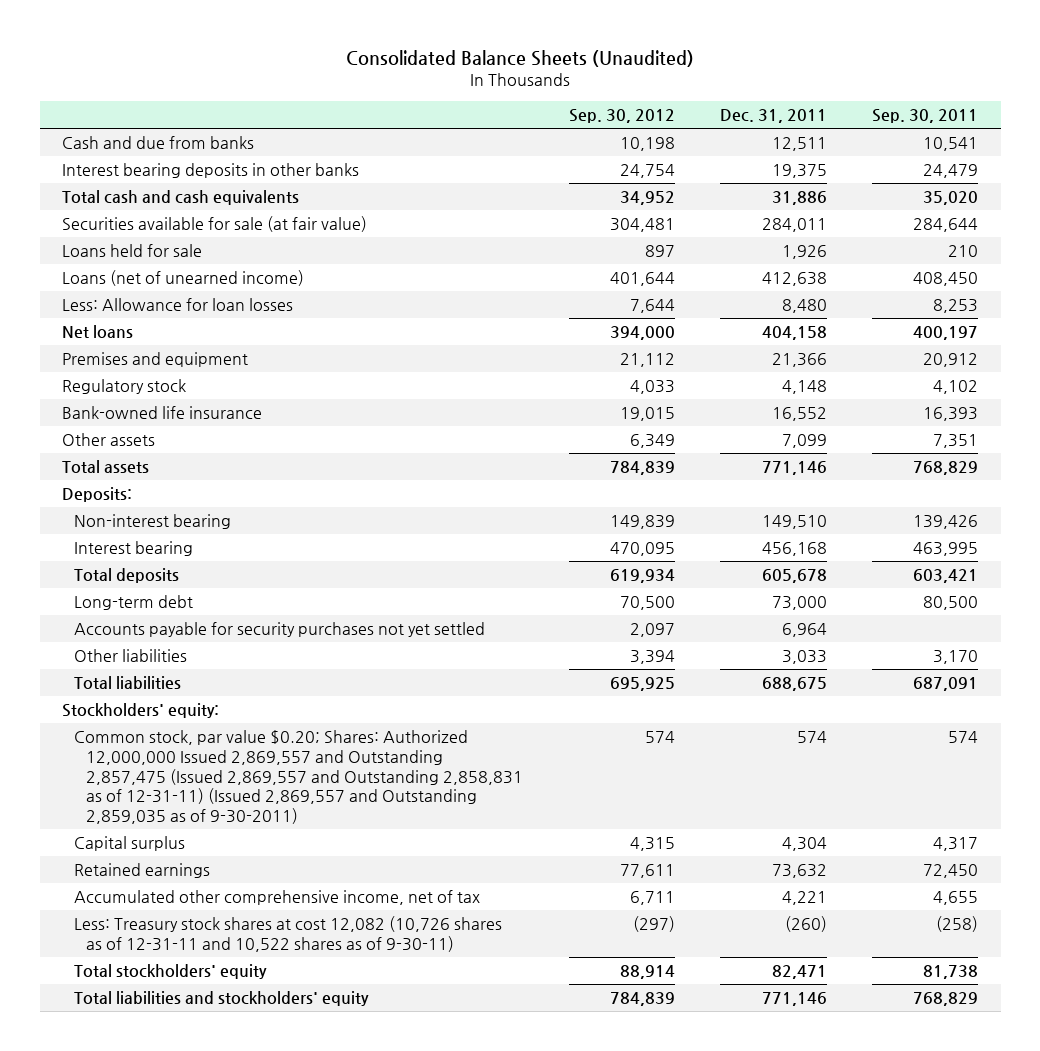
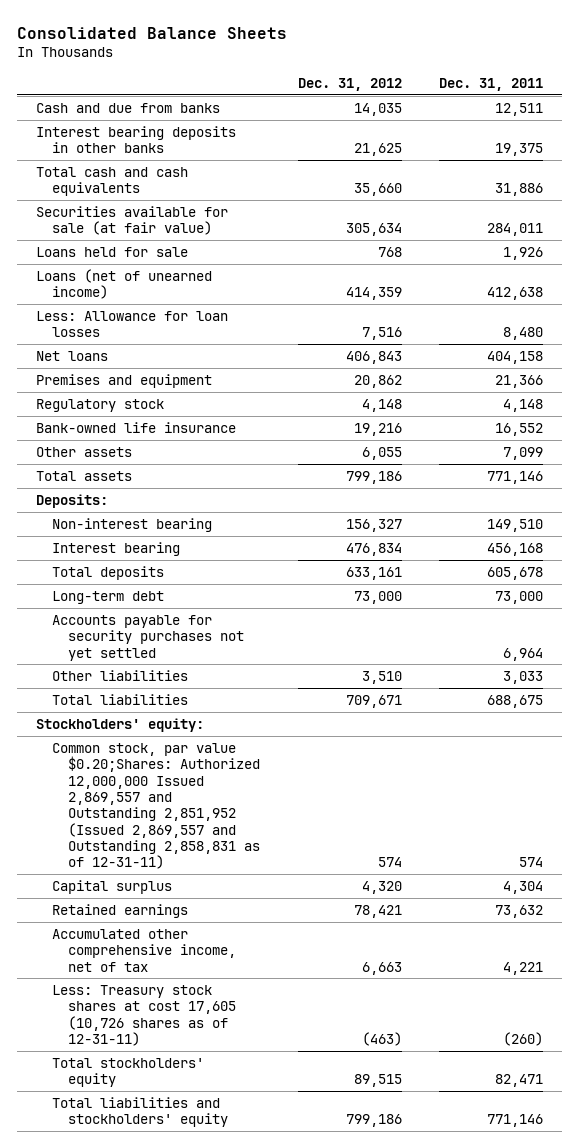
- Consolidated Balance Sheets (Unaudited)
+ Consolidated Balance Sheets
- | Sep. 30, 2012 | Dec. 31, 2011 | Sep. 30, 2011
+ | Dec. 31, 2012 | Dec. 31, 2011
- Common stock, par value $0.20; Shares: Authorized 12,000,000 Issued 2,869,557 and Outstanding 2,857,475 (Issued 2,869,557 and Outstanding 2,858,831 as of 12-31-11) (Issued 2,869,557 and Outstanding 2,859,035 as of 9-30-2011) | 574 | 574 | 574
+ Common stock, par value $0.20;Shares: Authorized 12,000,000 Issued 2,869,557 and Outstanding 2,851,952 (Issued 2,869,557 and Outstanding 2,858,831 as of 12-31-11) | 574 | 574
- Less: Treasury stock shares at cost 12,082 (10,726 shares as of 12-31-11 and 10,522 shares as of 9-30-11) | (297) | (260) | (258)
+ Less: Treasury stock shares at cost 17,605 (10,726 shares as of 12-31-11) | (463) | (260)

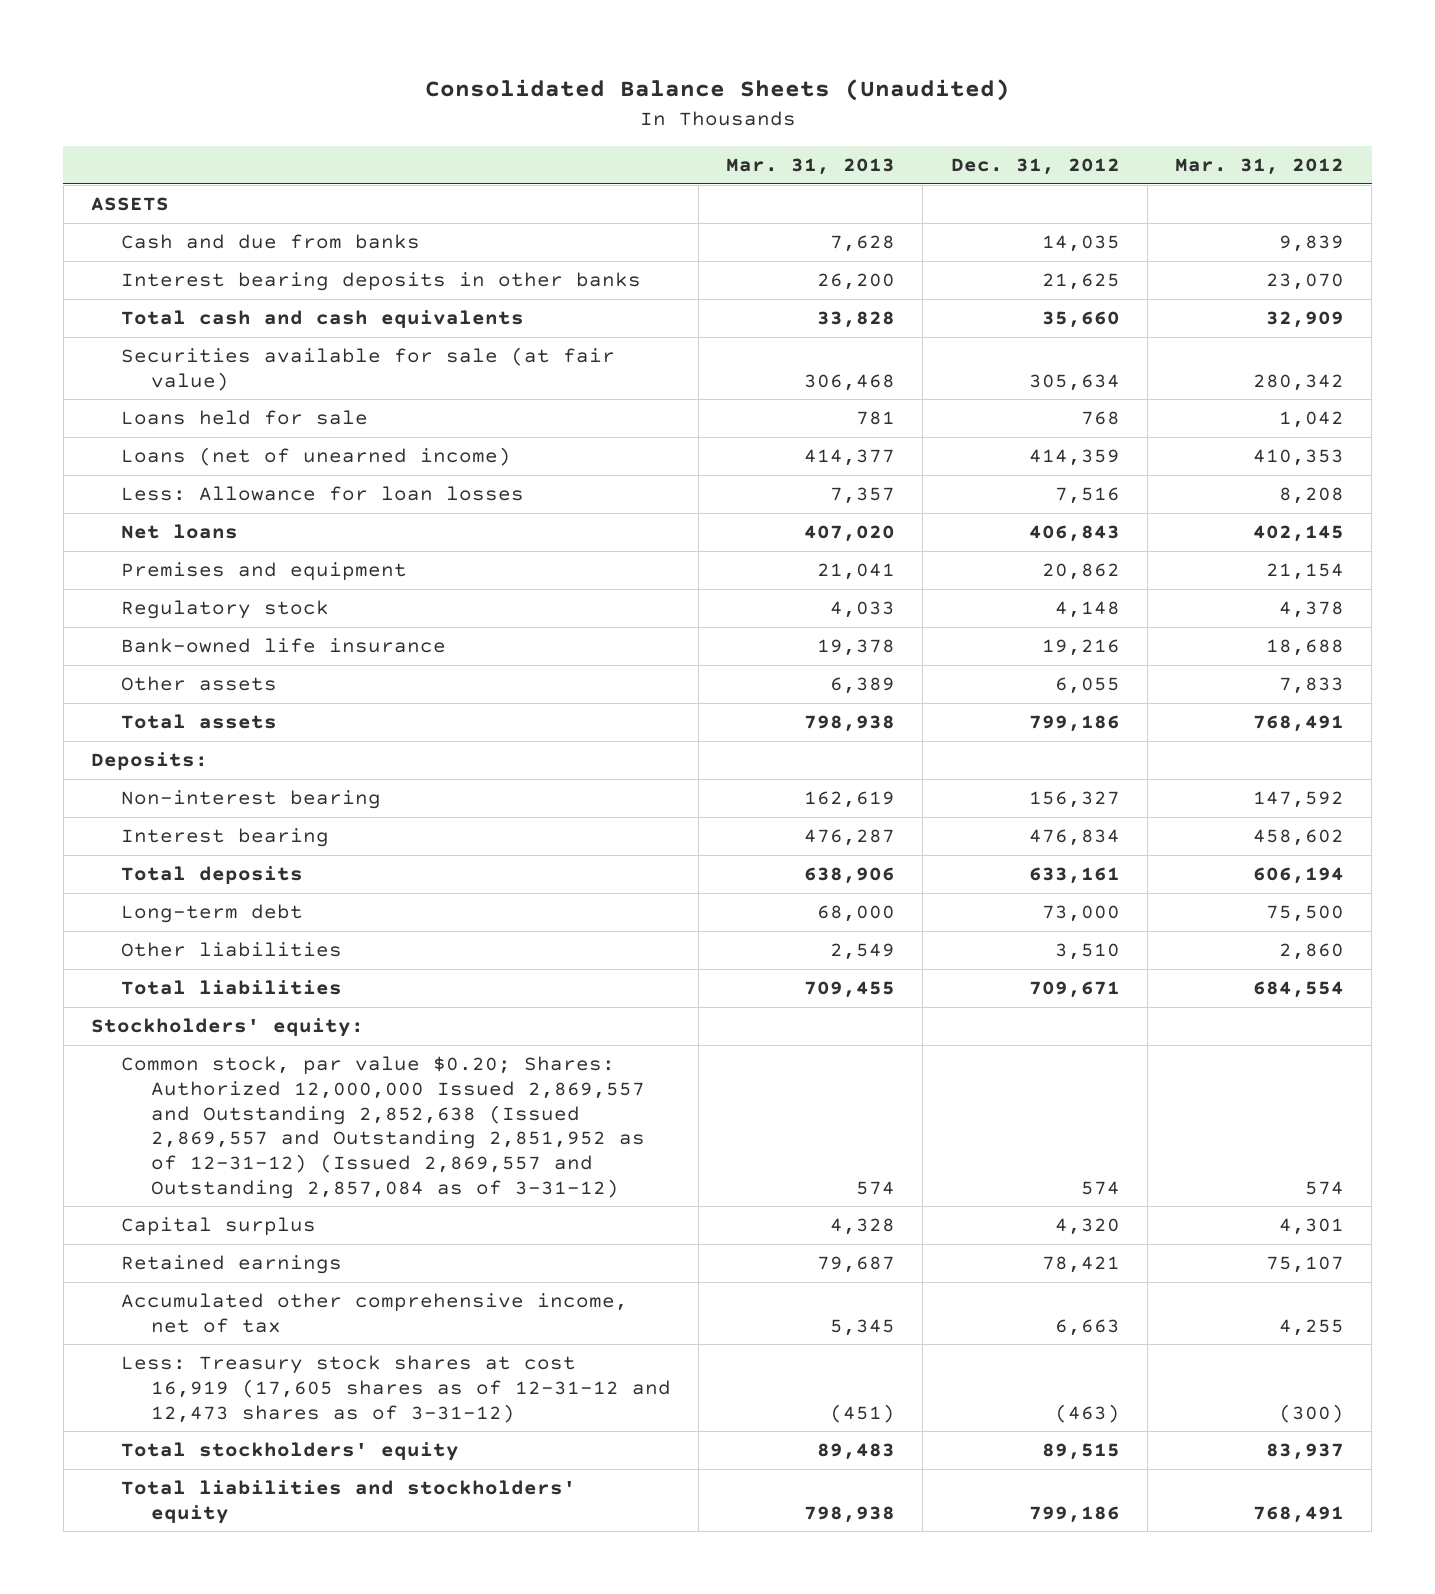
- Consolidated Balance Sheets
+ Consolidated Balance Sheets (Unaudited)
- | Dec. 31, 2012 | Dec. 31, 2011
+ | Mar. 31, 2013 | Dec. 31, 2012 | Mar. 31, 2012
+ ASSETS
- Accounts payable for security purchases not yet settled | | 6,964
- Common stock, par value $0.20;Shares: Authorized 12,000,000 Issued 2,869,557 and Outstanding 2,851,952 (Issued 2,869,557 and Outstanding 2,858,831 as of 12-31-11) | 574 | 574
+ Common stock, par value $0.20; Shares: Authorized 12,000,000 Issued 2,869,557 and Outstanding 2,852,638 (Issued 2,869,557 and Outstanding 2,851,952 as of 12-31-12) (Issued 2,869,557 and Outstanding 2,857,084 as of 3-31-12) | 574 | 574 | 574
- Less: Treasury stock shares at cost 17,605 (10,726 shares as of 12-31-11) | (463) | (260)
+ Less: Treasury stock shares at cost 16,919 (17,605 shares as of 12-31-12 and 12,473 shares as of 3-31-12) | (451) | (463) | (300)

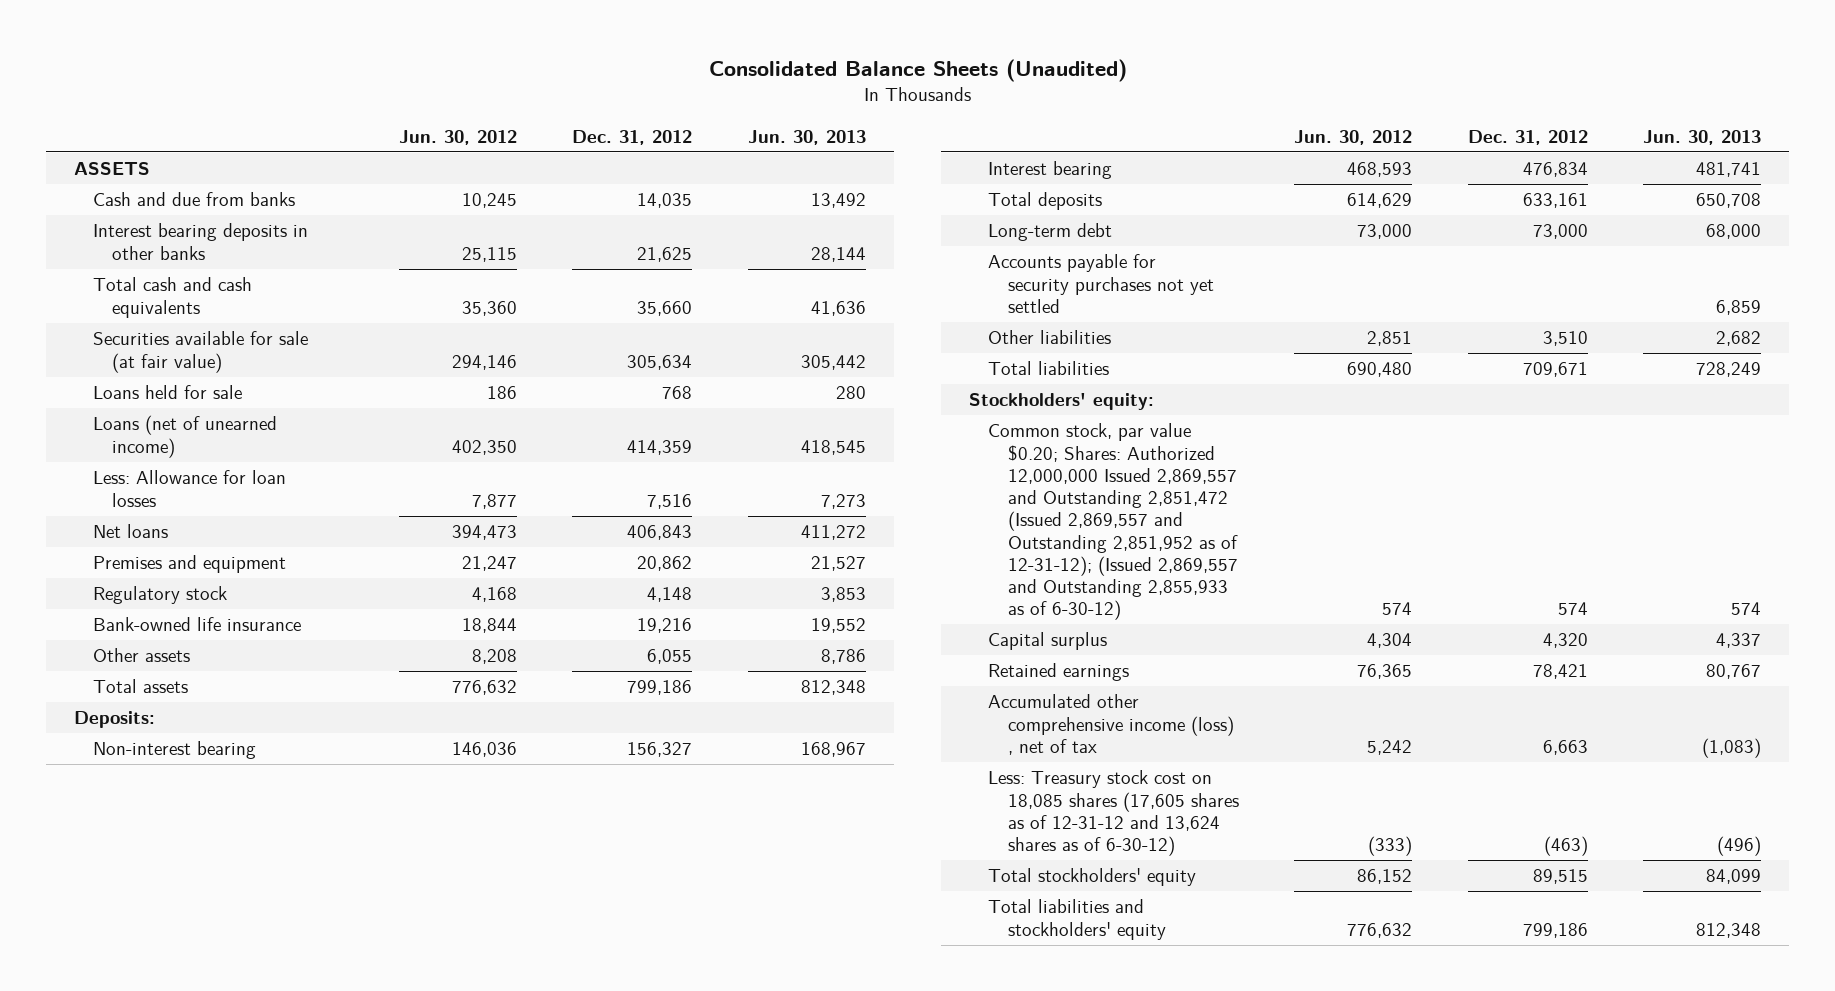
- | Mar. 31, 2013 | Dec. 31, 2012 | Mar. 31, 2012
+ | Jun. 30, 2012 | Dec. 31, 2012 | Jun. 30, 2013
+ Accounts payable for security purchases not yet settled | | | 6,859
- Common stock, par value $0.20; Shares: Authorized 12,000,000 Issued 2,869,557 and Outstanding 2,852,638 (Issued 2,869,557 and Outstanding 2,851,952 as of 12-31-12) (Issued 2,869,557 and Outstanding 2,857,084 as of 3-31-12) | 574 | 574 | 574
+ Common stock, par value $0.20; Shares: Authorized 12,000,000 Issued 2,869,557 and Outstanding 2,851,472 (Issued 2,869,557 and Outstanding 2,851,952 as of 12-31-12); (Issued 2,869,557 and Outstanding 2,855,933 as of 6-30-12) | 574 | 574 | 574
- Accumulated other comprehensive income, net of tax | 5,345 | 6,663 | 4,255
- Less: Treasury stock shares at cost 16,919 (17,605 shares as of 12-31-12 and 12,473 shares as of 3-31-12) | (451) | (463) | (300)
+ Accumulated other comprehensive income (loss) , net of tax | 5,242 | 6,663 | (1,083)
+ Less: Treasury stock cost on 18,085 shares (17,605 shares as of 12-31-12 and 13,624 shares as of 6-30-12) | (333) | (463) | (496)

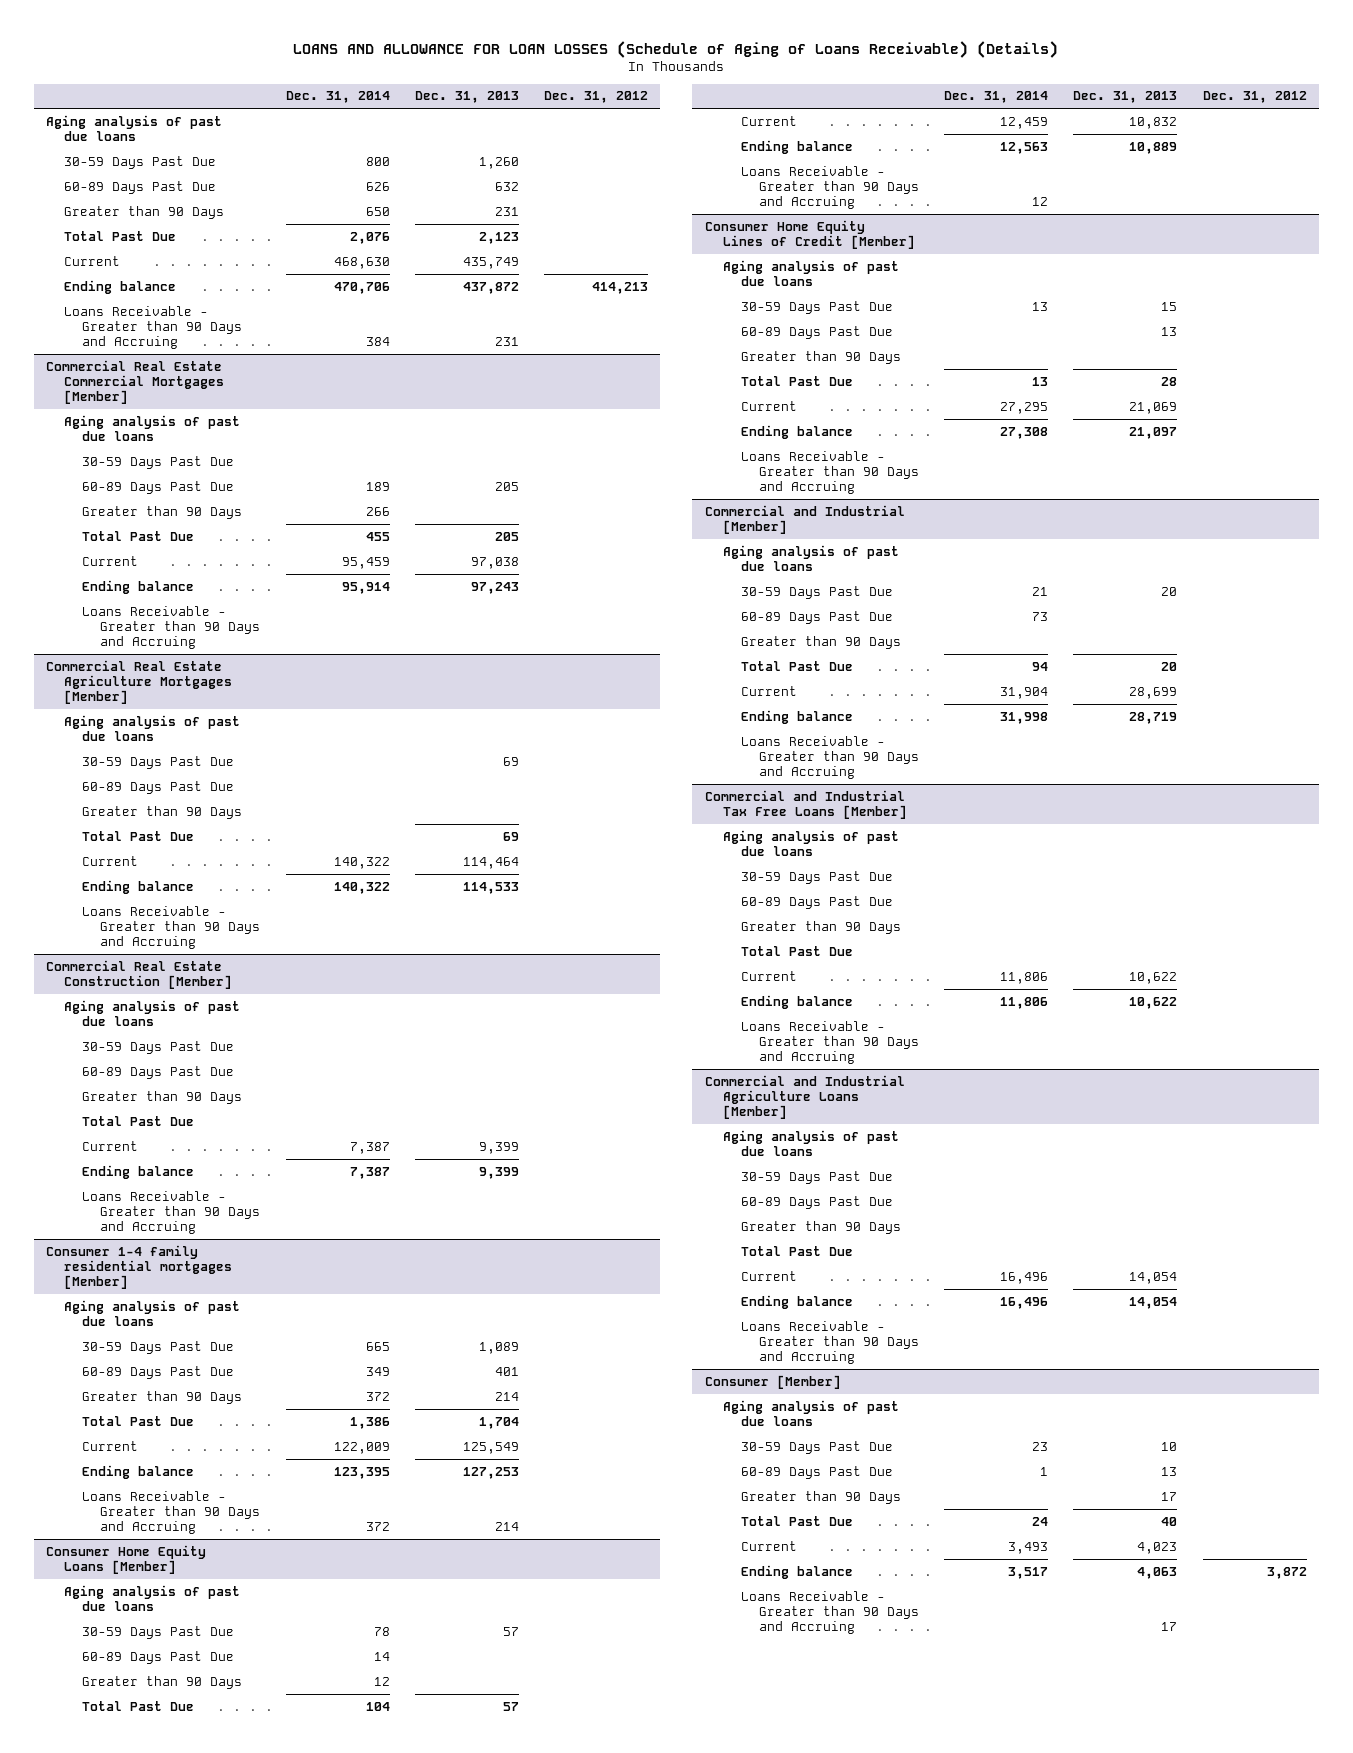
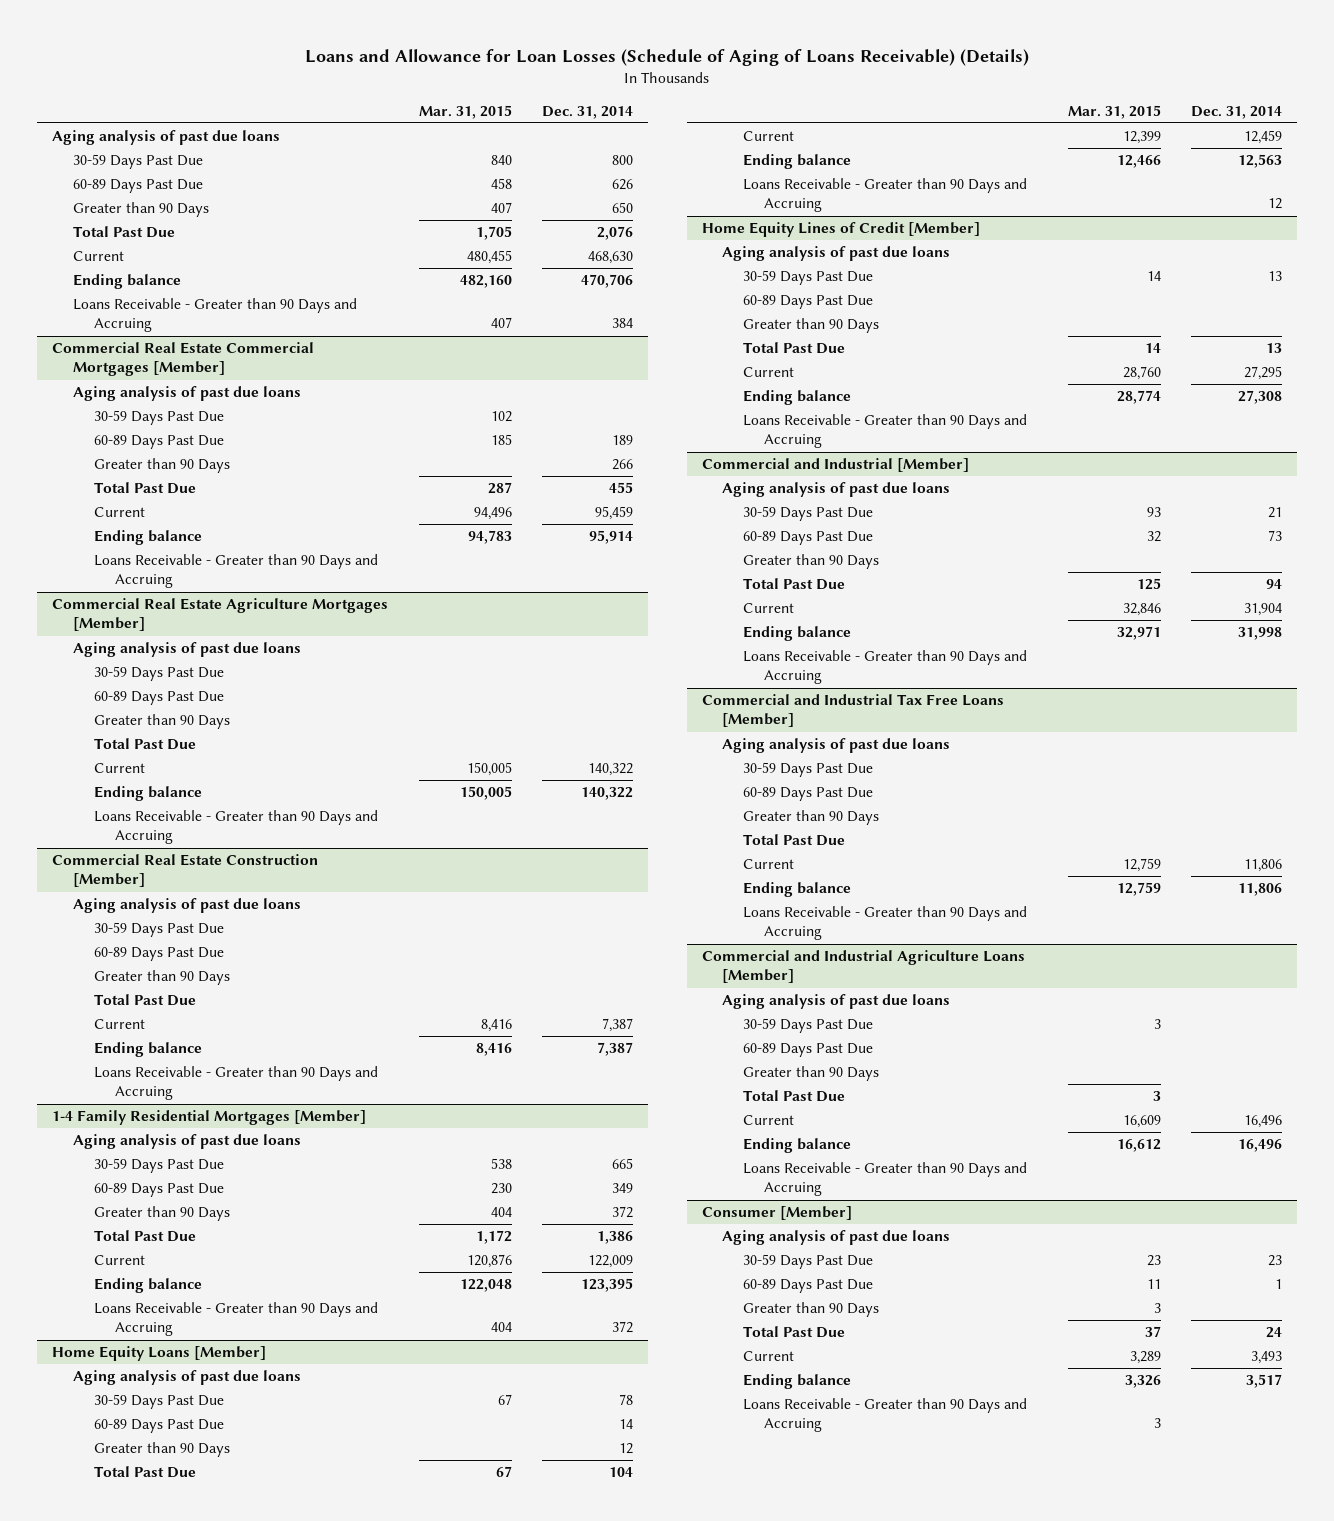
- LOANS AND ALLOWANCE FOR LOAN LOSSES (Schedule of Aging of Loans Receivable) (Details)
+ Loans and Allowance for Loan Losses (Schedule of Aging of Loans Receivable) (Details)
- | Dec. 31, 2014 | Dec. 31, 2013 | Dec. 31, 2012
+ | Mar. 31, 2015 | Dec. 31, 2014
- Consumer 1-4 family residential mortgages [Member]
+ 1-4 Family Residential Mortgages [Member]
- Consumer Home Equity Loans [Member]
+ Home Equity Loans [Member]
- Consumer Home Equity Lines of Credit [Member]
+ Home Equity Lines of Credit [Member]

